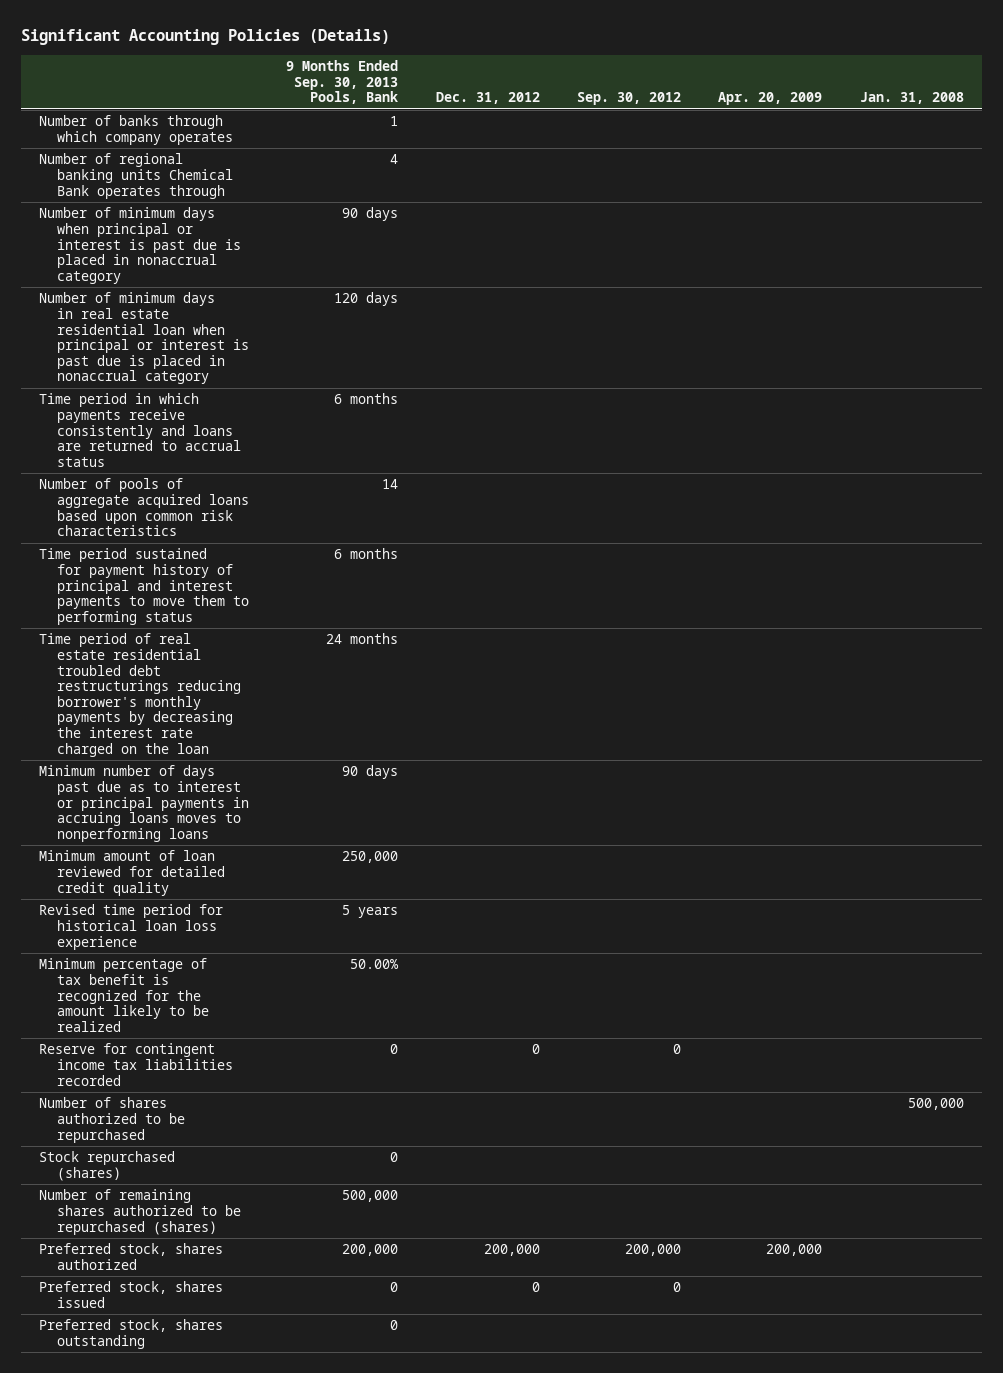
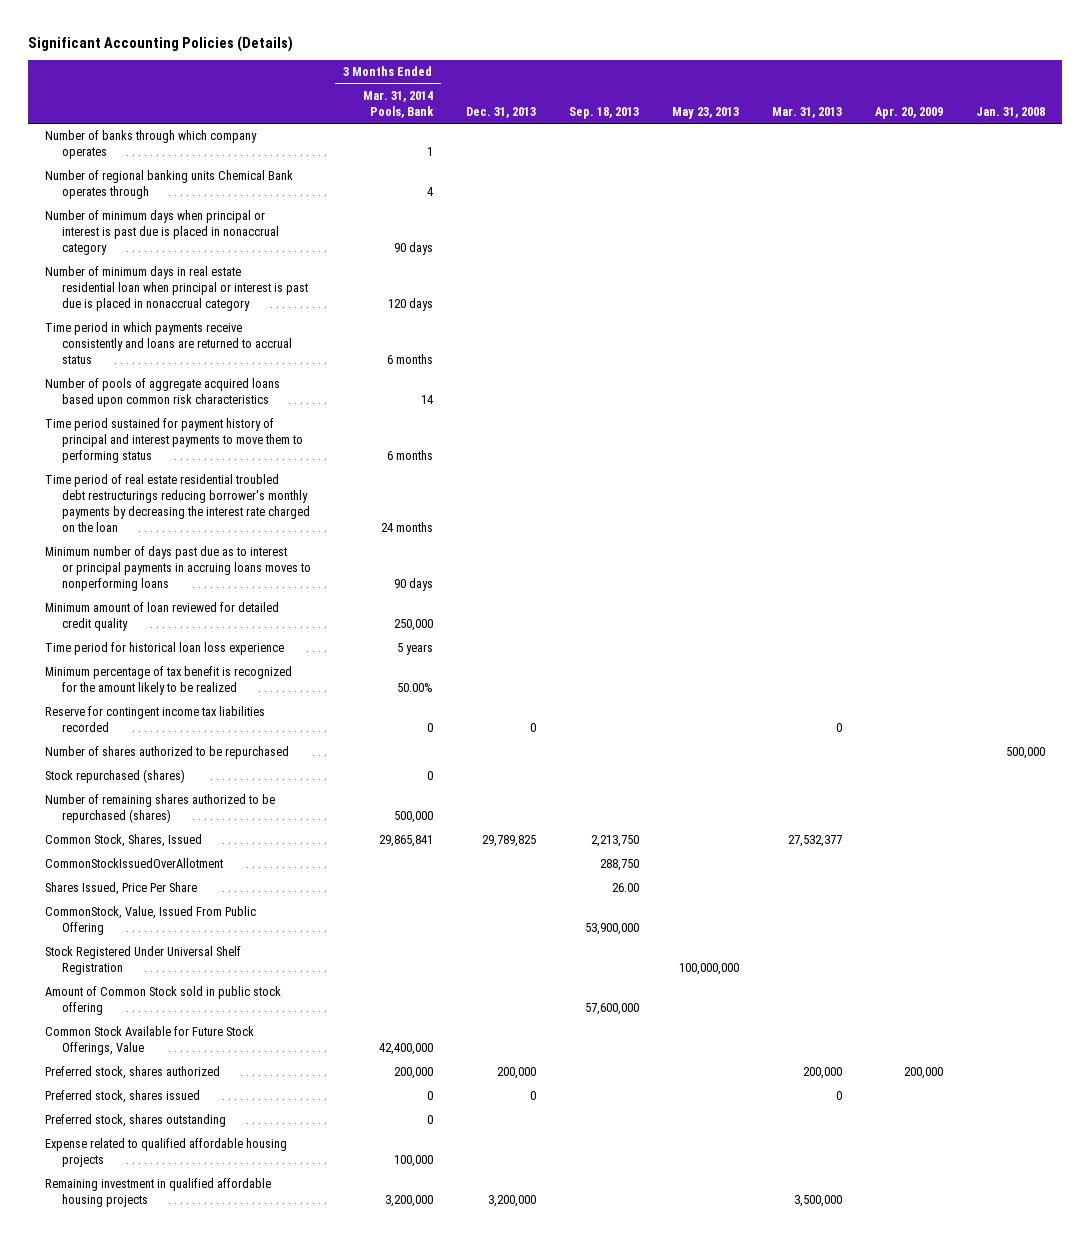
- | 9 Months Ended Sep. 30, 2013 Pools, Bank | Dec. 31, 2012 | Sep. 30, 2012 | Apr. 20, 2009 | Jan. 31, 2008
+ | 3 Months Ended Mar. 31, 2014 Pools, Bank | Dec. 31, 2013 | Sep. 18, 2013 | May 23, 2013 | Mar. 31, 2013 | Apr. 20, 2009 | Jan. 31, 2008
- Revised time period for historical loan loss experience | 5 years | | | |
+ Time period for historical loan loss experience | 5 years | | | | | |
+ Common Stock, Shares, Issued | 29,865,841 | 29,789,825 | 2,213,750 | | 27,532,377 | |
+ CommonStockIssuedOverAllotment | | | 288,750 | | | |
+ Shares Issued, Price Per Share | | | 26.00 | | | |
+ CommonStock, Value, Issued From Public Offering | | | 53,900,000 | | | |
+ Stock Registered Under Universal Shelf Registration | | | | 100,000,000 | | |
+ Amount of Common Stock sold in public stock offering | | | 57,600,000 | | | |
+ Common Stock Available for Future Stock Offerings, Value | 42,400,000 | | | | | |
+ Expense related to qualified affordable housing projects | 100,000 | | | | | |
+ Remaining investment in qualified affordable housing projects | 3,200,000 | 3,200,000 | | | 3,500,000 | |

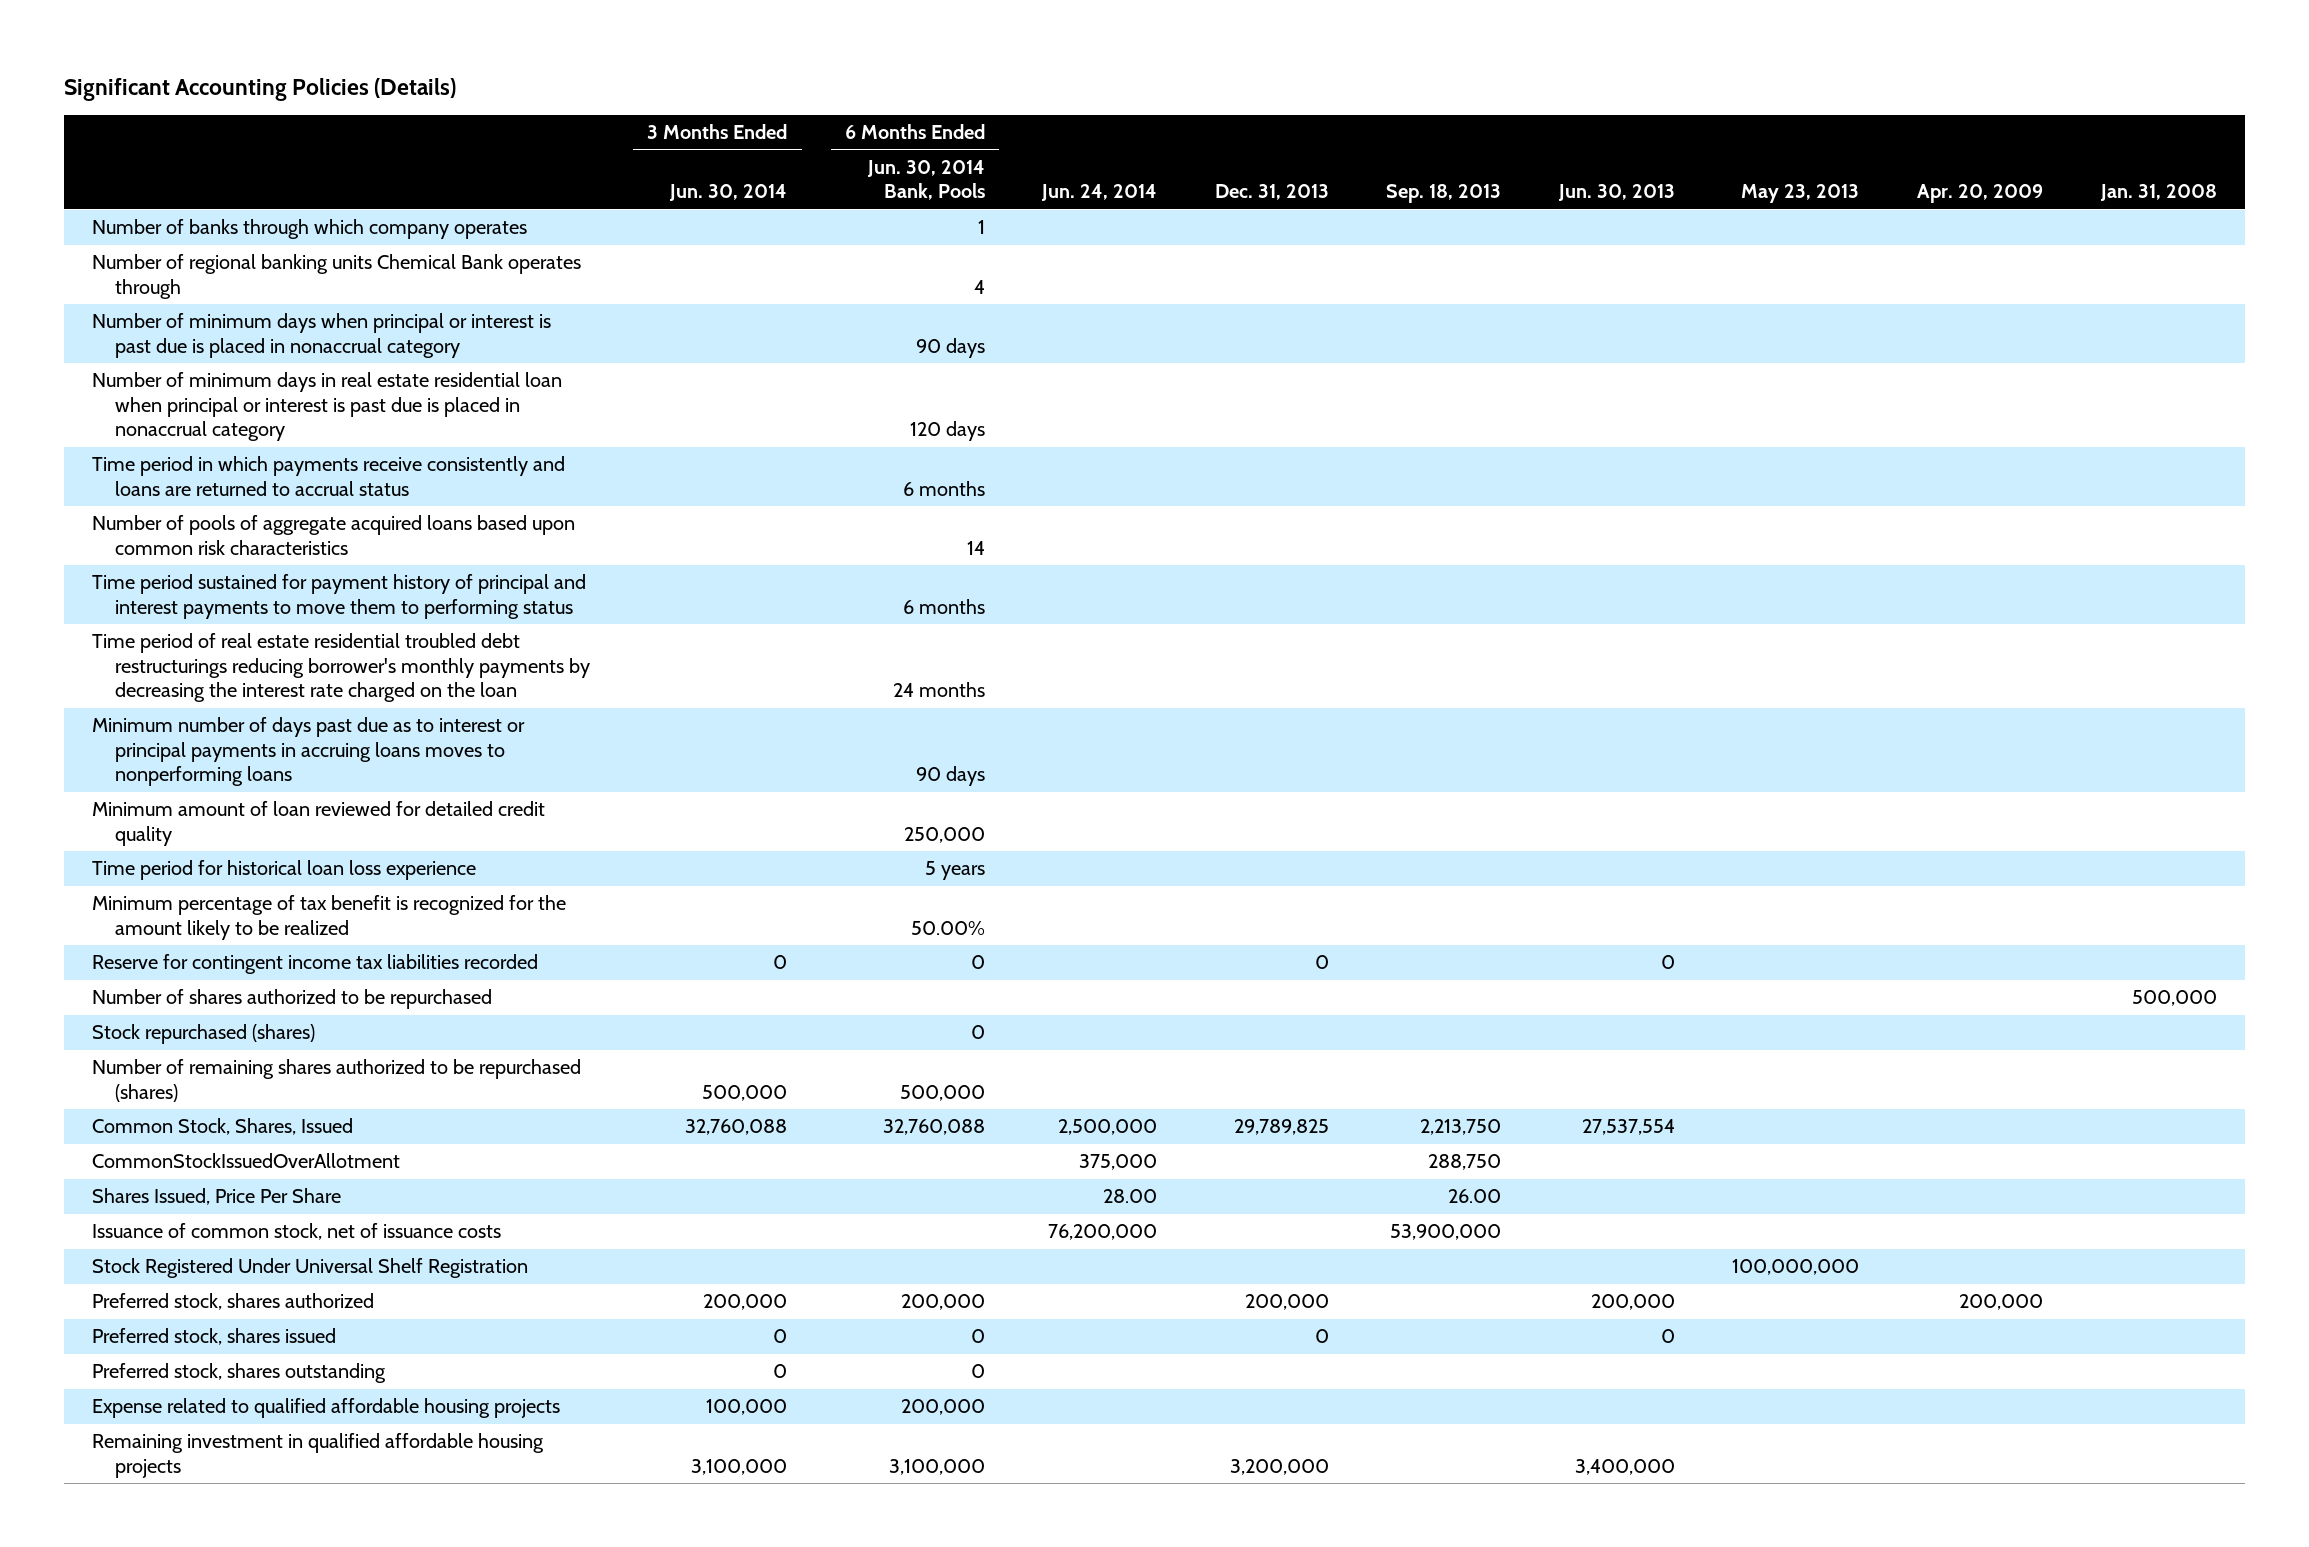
- | 3 Months Ended Mar. 31, 2014 Pools, Bank | Dec. 31, 2013 | Sep. 18, 2013 | May 23, 2013 | Mar. 31, 2013 | Apr. 20, 2009 | Jan. 31, 2008
+ | 3 Months Ended Jun. 30, 2014 | 6 Months Ended Jun. 30, 2014 Bank, Pools | Jun. 24, 2014 | Dec. 31, 2013 | Sep. 18, 2013 | Jun. 30, 2013 | May 23, 2013 | Apr. 20, 2009 | Jan. 31, 2008
- CommonStock, Value, Issued From Public Offering | | | 53,900,000 | | | |
+ Issuance of common stock, net of issuance costs | | | 76,200,000 | | 53,900,000 | | | |
- Amount of Common Stock sold in public stock offering | | | 57,600,000 | | | |
- Common Stock Available for Future Stock Offerings, Value | 42,400,000 | | | | | |

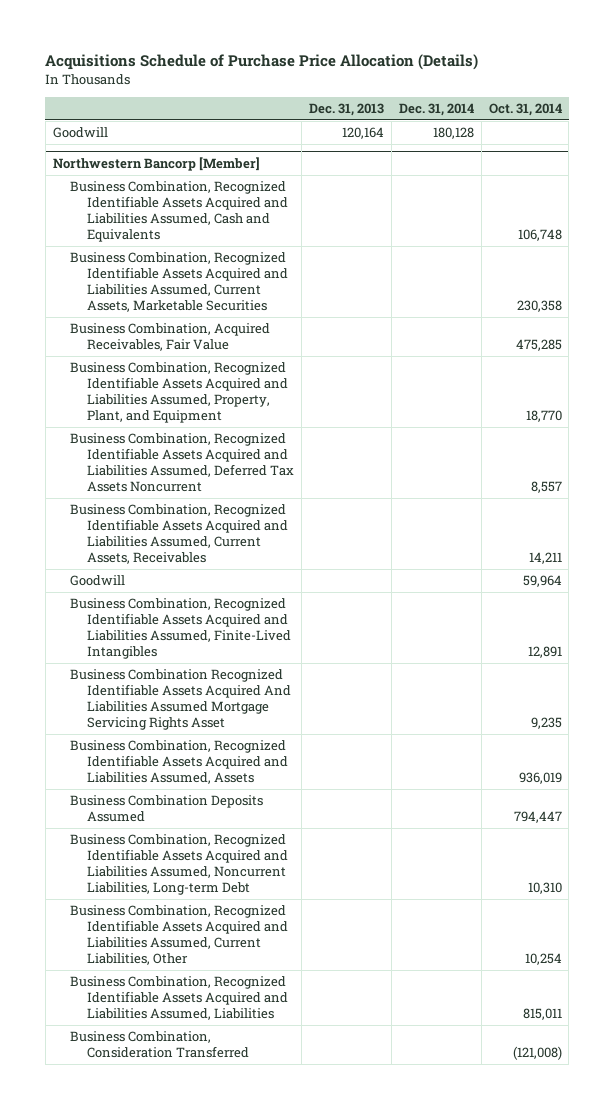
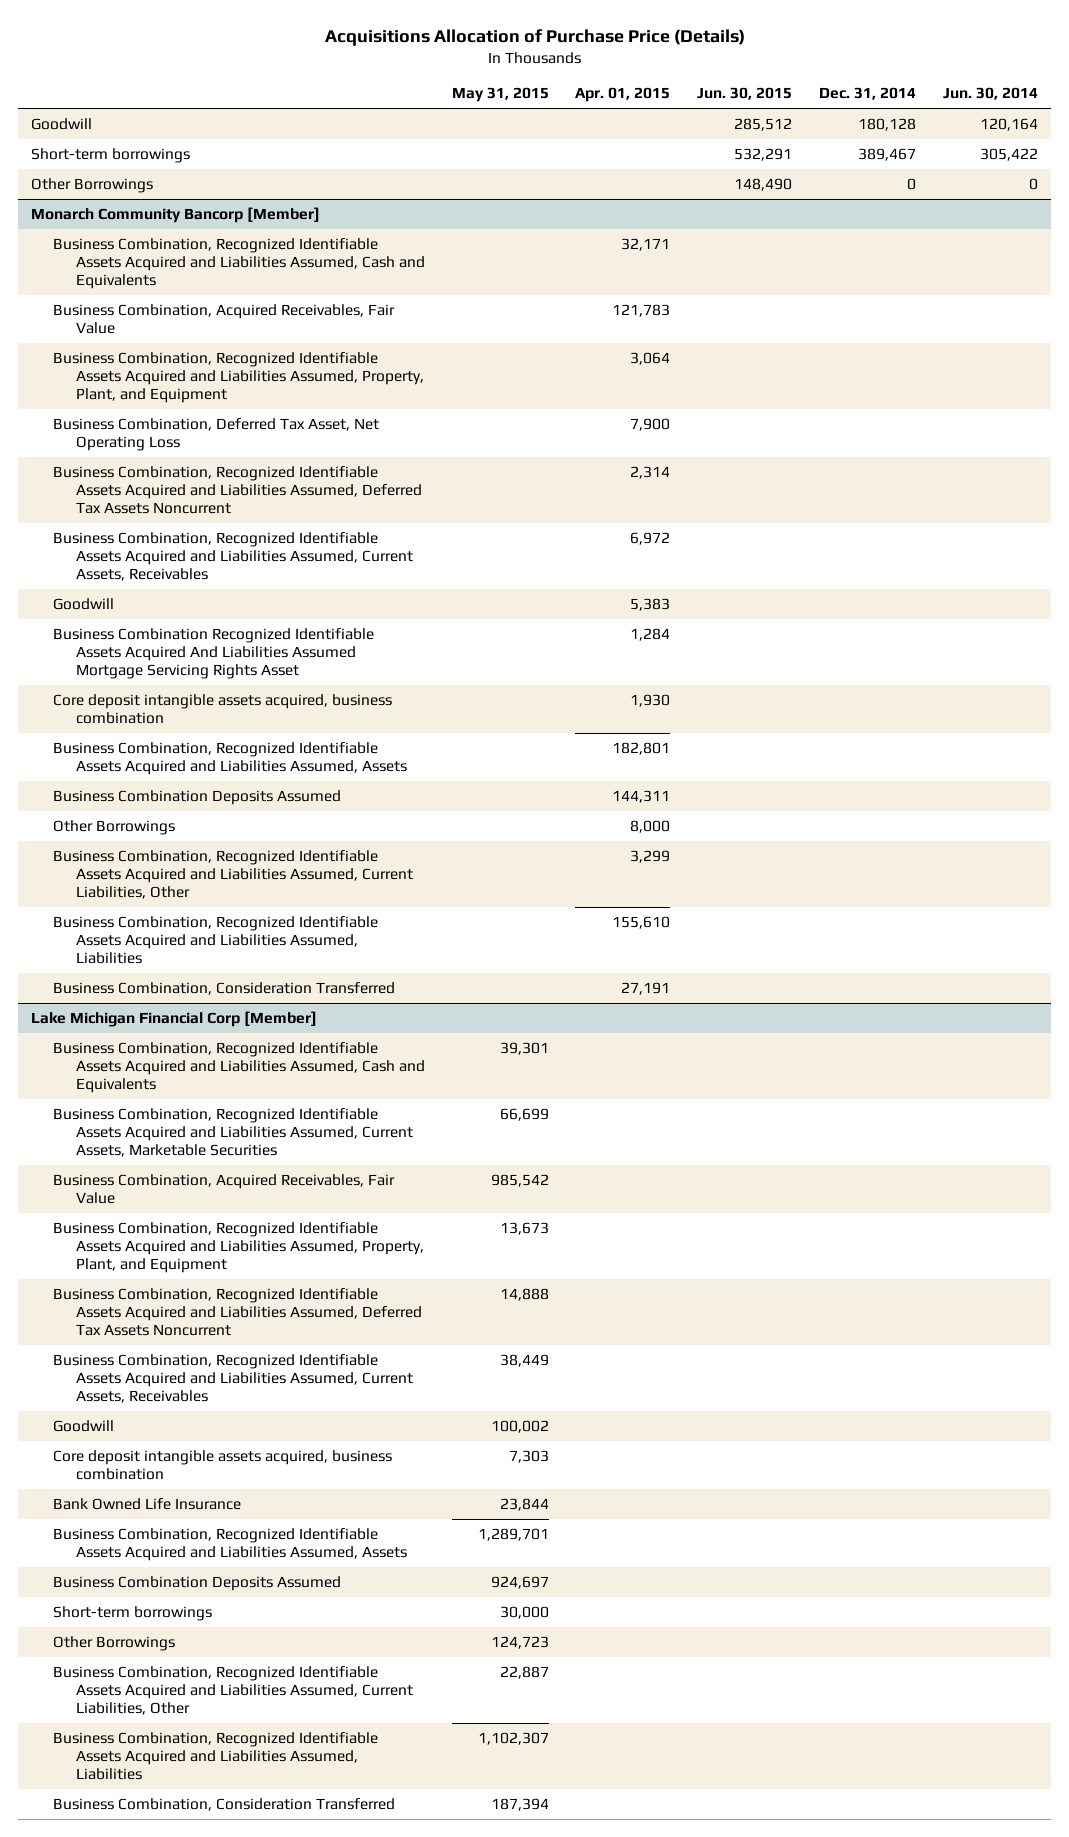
- Acquisitions Schedule of Purchase Price Allocation (Details)
+ Acquisitions Allocation of Purchase Price (Details)
- | Dec. 31, 2013 | Dec. 31, 2014 | Oct. 31, 2014
+ | May 31, 2015 | Apr. 01, 2015 | Jun. 30, 2015 | Dec. 31, 2014 | Jun. 30, 2014
- Northwestern Bancorp [Member]
- Business Combination, Recognized Identifiable Assets Acquired and Liabilities Assumed, Cash and Equivalents | | | 106,748
- Business Combination, Recognized Identifiable Assets Acquired and Liabilities Assumed, Current Assets, Marketable Securities | | | 230,358
- Business Combination, Acquired Receivables, Fair Value | | | 475,285
- Business Combination, Recognized Identifiable Assets Acquired and Liabilities Assumed, Property, Plant, and Equipment | | | 18,770
- Business Combination, Recognized Identifiable Assets Acquired and Liabilities Assumed, Deferred Tax Assets Noncurrent | | | 8,557
- Business Combination, Recognized Identifiable Assets Acquired and Liabilities Assumed, Current Assets, Receivables | | | 14,211
- Goodwill | | | 59,964
- Business Combination, Recognized Identifiable Assets Acquired and Liabilities Assumed, Finite-Lived Intangibles | | | 12,891
- Business Combination Recognized Identifiable Assets Acquired And Liabilities Assumed Mortgage Servicing Rights Asset | | | 9,235
- Business Combination, Recognized Identifiable Assets Acquired and Liabilities Assumed, Assets | | | 936,019
- Business Combination Deposits Assumed | | | 794,447
- Business Combination, Recognized Identifiable Assets Acquired and Liabilities Assumed, Noncurrent Liabilities, Long-term Debt | | | 10,310
- Business Combination, Recognized Identifiable Assets Acquired and Liabilities Assumed, Current Liabilities, Other | | | 10,254
- Business Combination, Recognized Identifiable Assets Acquired and Liabilities Assumed, Liabilities | | | 815,011
- Business Combination, Consideration Transferred | | | (121,008)
+ Short-term borrowings | | | 532,291 | 389,467 | 305,422
+ Other Borrowings | | | 148,490 | 0 | 0
+ Monarch Community Bancorp [Member]
+ Business Combination, Recognized Identifiable Assets Acquired and Liabilities Assumed, Cash and Equivalents | | 32,171 | | |
+ Business Combination, Acquired Receivables, Fair Value | | 121,783 | | |
+ Business Combination, Recognized Identifiable Assets Acquired and Liabilities Assumed, Property, Plant, and Equipment | | 3,064 | | |
+ Business Combination, Deferred Tax Asset, Net Operating Loss | | 7,900 | | |
+ Business Combination, Recognized Identifiable Assets Acquired and Liabilities Assumed, Deferred Tax Assets Noncurrent | | 2,314 | | |
+ Business Combination, Recognized Identifiable Assets Acquired and Liabilities Assumed, Current Assets, Receivables | | 6,972 | | |
+ Goodwill | | 5,383 | | |
+ Business Combination Recognized Identifiable Assets Acquired And Liabilities Assumed Mortgage Servicing Rights Asset | | 1,284 | | |
+ Core deposit intangible assets acquired, business combination | | 1,930 | | |
+ Business Combination, Recognized Identifiable Assets Acquired and Liabilities Assumed, Assets | | 182,801 | | |
+ Business Combination Deposits Assumed | | 144,311 | | |
+ Other Borrowings | | 8,000 | | |
+ Business Combination, Recognized Identifiable Assets Acquired and Liabilities Assumed, Current Liabilities, Other | | 3,299 | | |
+ Business Combination, Recognized Identifiable Assets Acquired and Liabilities Assumed, Liabilities | | 155,610 | | |
+ Business Combination, Consideration Transferred | | 27,191 | | |
+ Lake Michigan Financial Corp [Member]
+ Business Combination, Recognized Identifiable Assets Acquired and Liabilities Assumed, Cash and Equivalents | 39,301 | | | |
+ Business Combination, Recognized Identifiable Assets Acquired and Liabilities Assumed, Current Assets, Marketable Securities | 66,699 | | | |
+ Business Combination, Acquired Receivables, Fair Value | 985,542 | | | |
+ Business Combination, Recognized Identifiable Assets Acquired and Liabilities Assumed, Property, Plant, and Equipment | 13,673 | | | |
+ Business Combination, Recognized Identifiable Assets Acquired and Liabilities Assumed, Deferred Tax Assets Noncurrent | 14,888 | | | |
+ Business Combination, Recognized Identifiable Assets Acquired and Liabilities Assumed, Current Assets, Receivables | 38,449 | | | |
+ Goodwill | 100,002 | | | |
+ Core deposit intangible assets acquired, business combination | 7,303 | | | |
+ Bank Owned Life Insurance | 23,844 | | | |
+ Business Combination, Recognized Identifiable Assets Acquired and Liabilities Assumed, Assets | 1,289,701 | | | |
+ Business Combination Deposits Assumed | 924,697 | | | |
+ Short-term borrowings | 30,000 | | | |
+ Other Borrowings | 124,723 | | | |
+ Business Combination, Recognized Identifiable Assets Acquired and Liabilities Assumed, Current Liabilities, Other | 22,887 | | | |
+ Business Combination, Recognized Identifiable Assets Acquired and Liabilities Assumed, Liabilities | 1,102,307 | | | |
+ Business Combination, Consideration Transferred | 187,394 | | | |

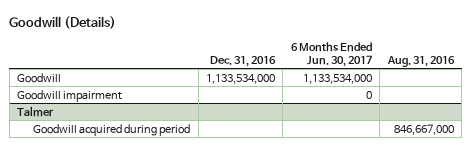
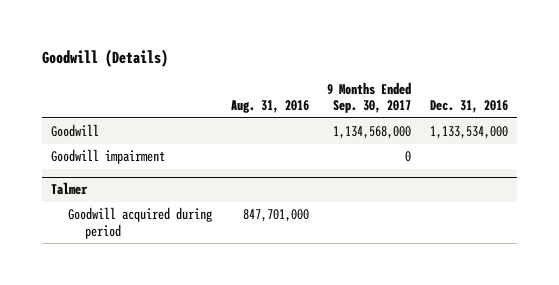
- | Dec. 31, 2016 | 6 Months Ended Jun. 30, 2017 | Aug. 31, 2016
+ | Aug. 31, 2016 | 9 Months Ended Sep. 30, 2017 | Dec. 31, 2016
@ Talmer
- Goodwill acquired during period | | | 846,667,000
+ Goodwill acquired during period | 847,701,000 | |

